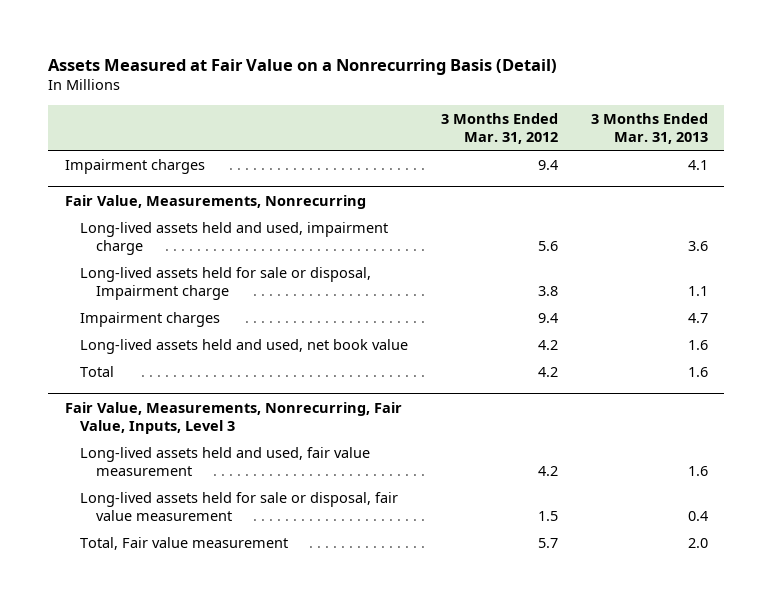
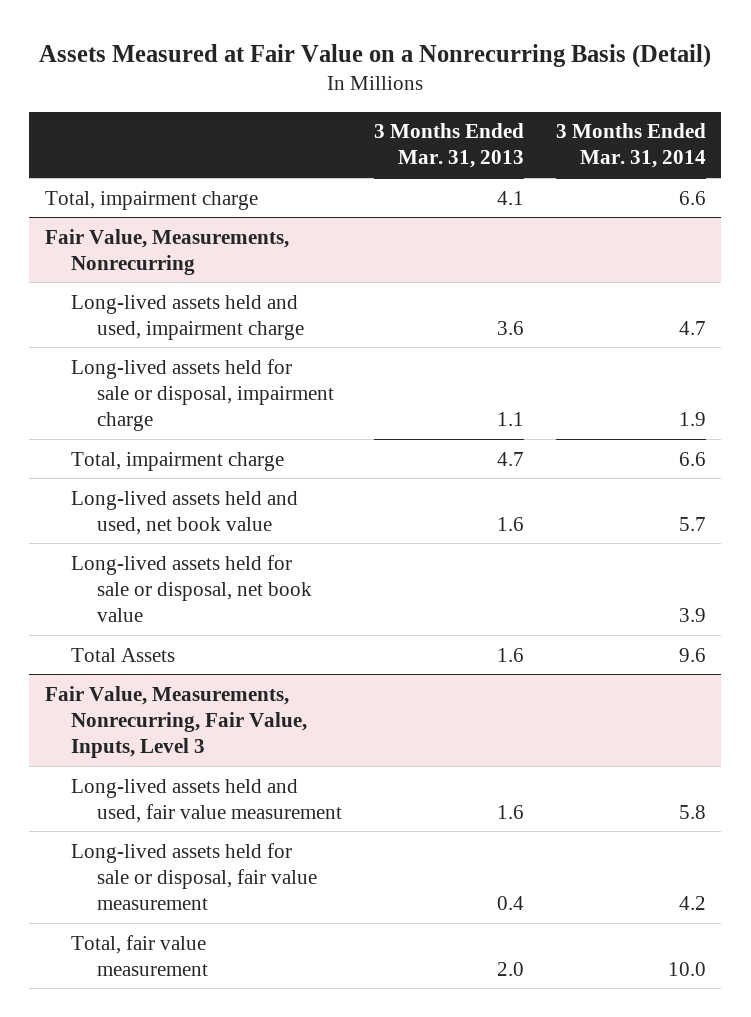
- | 3 Months Ended Mar. 31, 2012 | 3 Months Ended Mar. 31, 2013
+ | 3 Months Ended Mar. 31, 2013 | 3 Months Ended Mar. 31, 2014
- Impairment charges | 9.4 | 4.1
+ Total, impairment charge | 4.1 | 6.6
@ Fair Value, Measurements, Nonrecurring
- Long-lived assets held for sale or disposal, Impairment charge | 3.8 | 1.1
- Impairment charges | 9.4 | 4.7
+ Long-lived assets held for sale or disposal, impairment charge | 1.1 | 1.9
+ Total, impairment charge | 4.7 | 6.6
- Total | 4.2 | 1.6
+ Long-lived assets held for sale or disposal, net book value | | 3.9
+ Total Assets | 1.6 | 9.6
@ Fair Value, Measurements, Nonrecurring, Fair Value, Inputs, Level 3
- Total, Fair value measurement | 5.7 | 2.0
+ Total, fair value measurement | 2.0 | 10.0

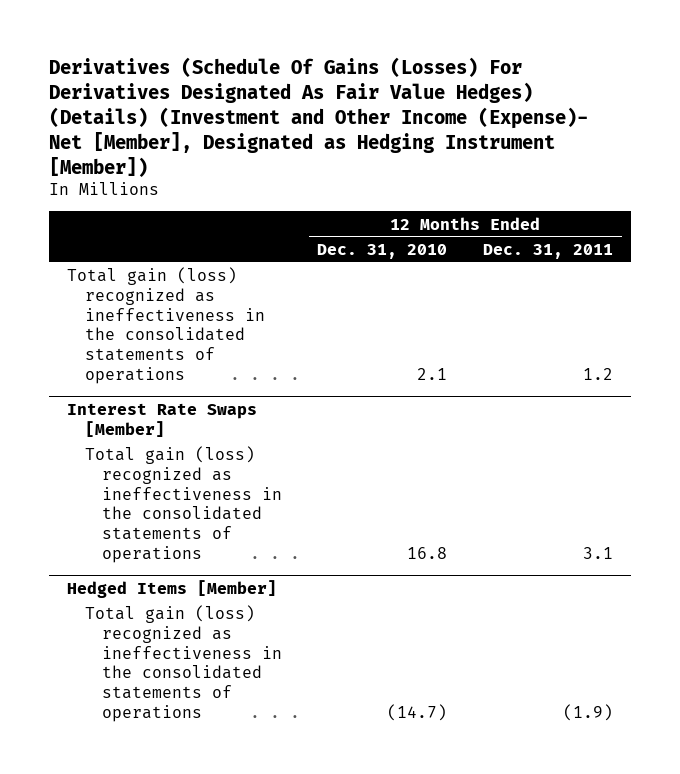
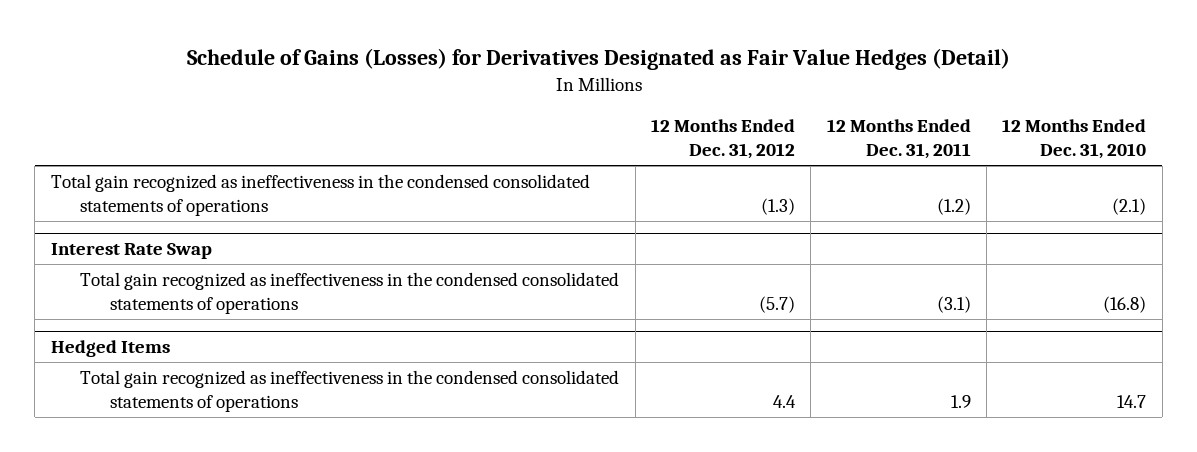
- Derivatives (Schedule Of Gains (Losses) For Derivatives Designated As Fair Value Hedges) (Details) (Investment and Other Income (Expense)- Net [Member], Designated as Hedging Instrument [Member])
+ Schedule of Gains (Losses) for Derivatives Designated as Fair Value Hedges (Detail)
- | 12 Months Ended Dec. 31, 2010 | 12 Months Ended Dec. 31, 2011
+ | 12 Months Ended Dec. 31, 2012 | 12 Months Ended Dec. 31, 2011 | 12 Months Ended Dec. 31, 2010
- Total gain (loss) recognized as ineffectiveness in the consolidated statements of operations | 2.1 | 1.2
- Interest Rate Swaps [Member]
- Total gain (loss) recognized as ineffectiveness in the consolidated statements of operations | 16.8 | 3.1
- Hedged Items [Member]
- Total gain (loss) recognized as ineffectiveness in the consolidated statements of operations | (14.7) | (1.9)
+ Total gain recognized as ineffectiveness in the condensed consolidated statements of operations | (1.3) | (1.2) | (2.1)
+ Interest Rate Swap
+ Total gain recognized as ineffectiveness in the condensed consolidated statements of operations | (5.7) | (3.1) | (16.8)
+ Hedged Items
+ Total gain recognized as ineffectiveness in the condensed consolidated statements of operations | 4.4 | 1.9 | 14.7

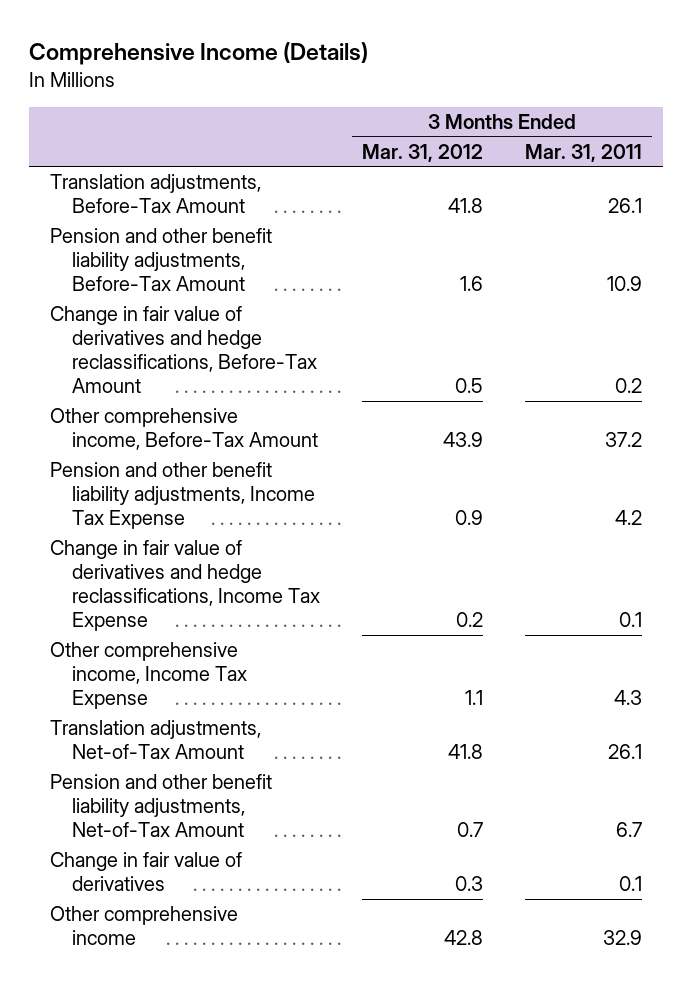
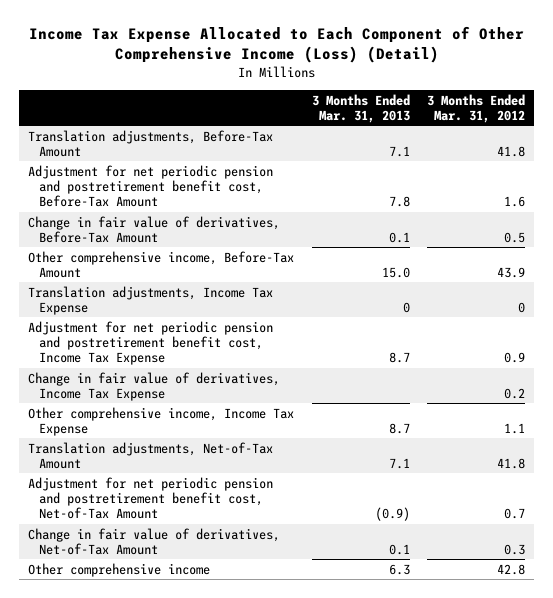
- Comprehensive Income (Details)
+ Income Tax Expense Allocated to Each Component of Other Comprehensive Income (Loss) (Detail)
- | 3 Months Ended Mar. 31, 2012 | 3 Months Ended Mar. 31, 2011
+ | 3 Months Ended Mar. 31, 2013 | 3 Months Ended Mar. 31, 2012
- Pension and other benefit liability adjustments, Before-Tax Amount | 1.6 | 10.9
- Change in fair value of derivatives and hedge reclassifications, Before-Tax Amount | 0.5 | 0.2
+ Adjustment for net periodic pension and postretirement benefit cost, Before-Tax Amount | 7.8 | 1.6
+ Change in fair value of derivatives, Before-Tax Amount | 0.1 | 0.5
- Pension and other benefit liability adjustments, Income Tax Expense | 0.9 | 4.2
- Change in fair value of derivatives and hedge reclassifications, Income Tax Expense | 0.2 | 0.1
+ Translation adjustments, Income Tax Expense | 0 | 0
+ Adjustment for net periodic pension and postretirement benefit cost, Income Tax Expense | 8.7 | 0.9
+ Change in fair value of derivatives, Income Tax Expense | | 0.2
- Pension and other benefit liability adjustments, Net-of-Tax Amount | 0.7 | 6.7
- Change in fair value of derivatives | 0.3 | 0.1
+ Adjustment for net periodic pension and postretirement benefit cost, Net-of-Tax Amount | (0.9) | 0.7
+ Change in fair value of derivatives, Net-of-Tax Amount | 0.1 | 0.3

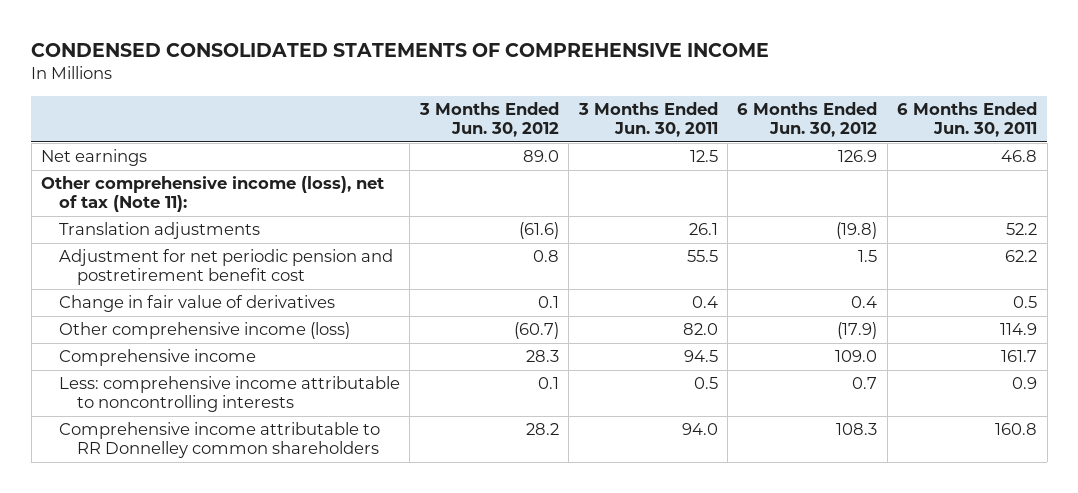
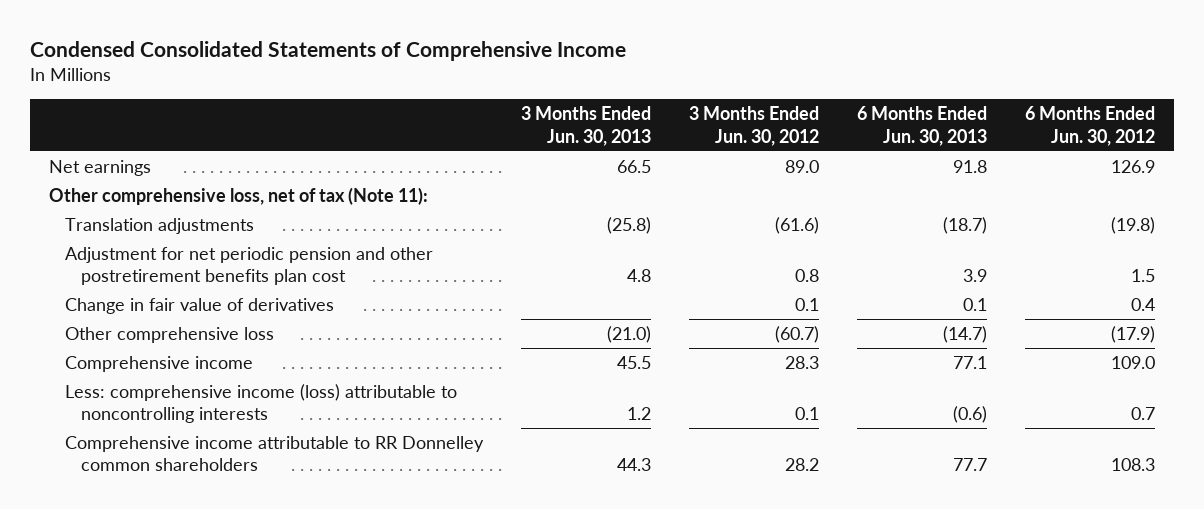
- CONDENSED CONSOLIDATED STATEMENTS OF COMPREHENSIVE INCOME
+ Condensed Consolidated Statements of Comprehensive Income
- | 3 Months Ended Jun. 30, 2012 | 3 Months Ended Jun. 30, 2011 | 6 Months Ended Jun. 30, 2012 | 6 Months Ended Jun. 30, 2011
+ | 3 Months Ended Jun. 30, 2013 | 3 Months Ended Jun. 30, 2012 | 6 Months Ended Jun. 30, 2013 | 6 Months Ended Jun. 30, 2012
- Other comprehensive income (loss), net of tax (Note 11):
+ Other comprehensive loss, net of tax (Note 11):
- Adjustment for net periodic pension and postretirement benefit cost | 0.8 | 55.5 | 1.5 | 62.2
+ Adjustment for net periodic pension and other postretirement benefits plan cost | 4.8 | 0.8 | 3.9 | 1.5
- Other comprehensive income (loss) | (60.7) | 82.0 | (17.9) | 114.9
+ Other comprehensive loss | (21.0) | (60.7) | (14.7) | (17.9)
- Less: comprehensive income attributable to noncontrolling interests | 0.1 | 0.5 | 0.7 | 0.9
+ Less: comprehensive income (loss) attributable to noncontrolling interests | 1.2 | 0.1 | (0.6) | 0.7

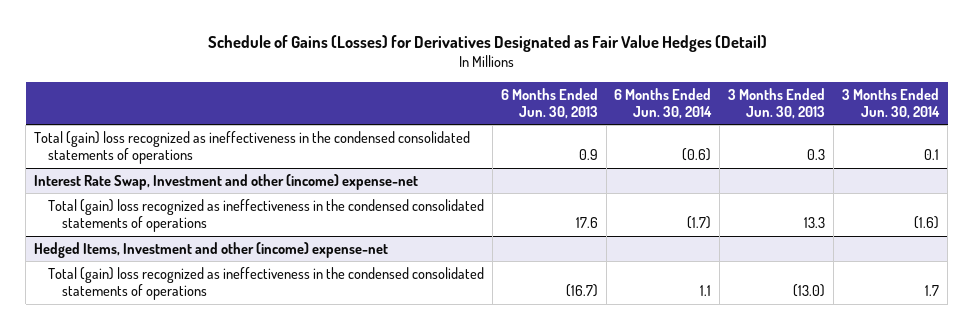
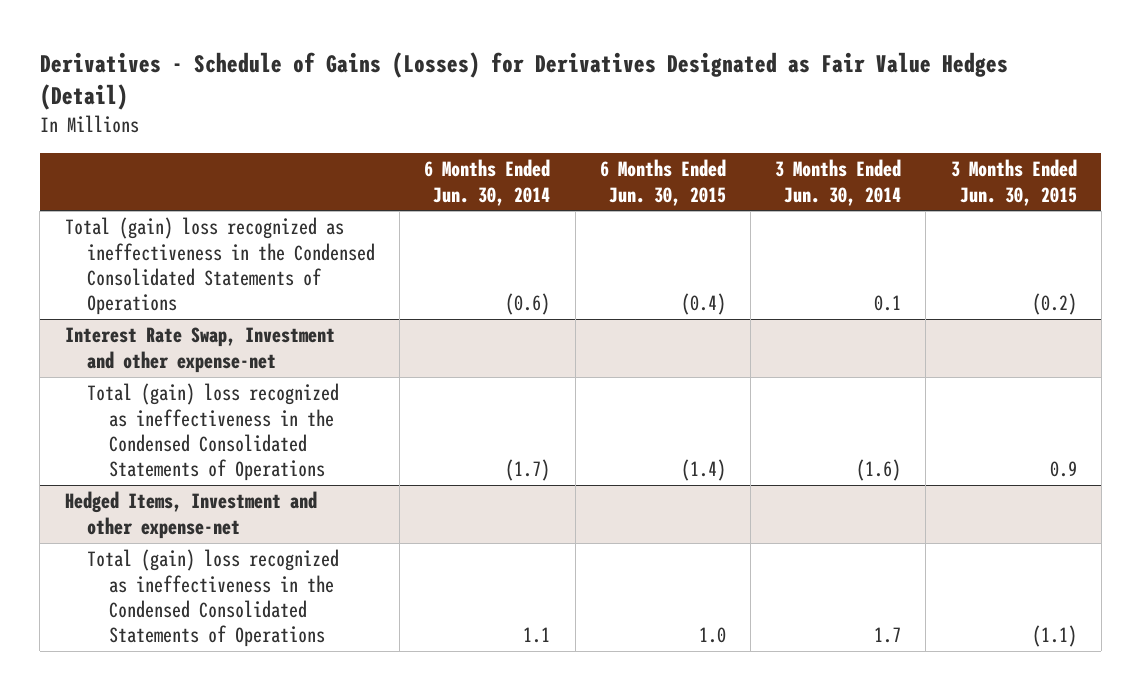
- Schedule of Gains (Losses) for Derivatives Designated as Fair Value Hedges (Detail)
+ Derivatives - Schedule of Gains (Losses) for Derivatives Designated as Fair Value Hedges (Detail)
- | 6 Months Ended Jun. 30, 2013 | 6 Months Ended Jun. 30, 2014 | 3 Months Ended Jun. 30, 2013 | 3 Months Ended Jun. 30, 2014
+ | 6 Months Ended Jun. 30, 2014 | 6 Months Ended Jun. 30, 2015 | 3 Months Ended Jun. 30, 2014 | 3 Months Ended Jun. 30, 2015
- Total (gain) loss recognized as ineffectiveness in the condensed consolidated statements of operations | 0.9 | (0.6) | 0.3 | 0.1
- Interest Rate Swap, Investment and other (income) expense-net
- Total (gain) loss recognized as ineffectiveness in the condensed consolidated statements of operations | 17.6 | (1.7) | 13.3 | (1.6)
- Hedged Items, Investment and other (income) expense-net
- Total (gain) loss recognized as ineffectiveness in the condensed consolidated statements of operations | (16.7) | 1.1 | (13.0) | 1.7
+ Total (gain) loss recognized as ineffectiveness in the Condensed Consolidated Statements of Operations | (0.6) | (0.4) | 0.1 | (0.2)
+ Interest Rate Swap, Investment and other expense-net
+ Total (gain) loss recognized as ineffectiveness in the Condensed Consolidated Statements of Operations | (1.7) | (1.4) | (1.6) | 0.9
+ Hedged Items, Investment and other expense-net
+ Total (gain) loss recognized as ineffectiveness in the Condensed Consolidated Statements of Operations | 1.1 | 1.0 | 1.7 | (1.1)

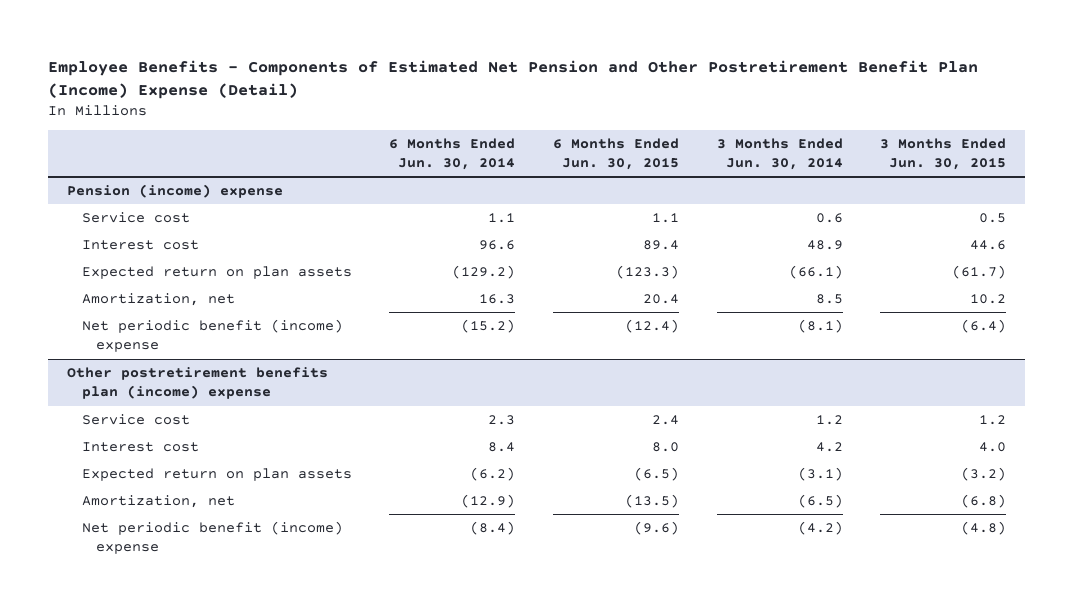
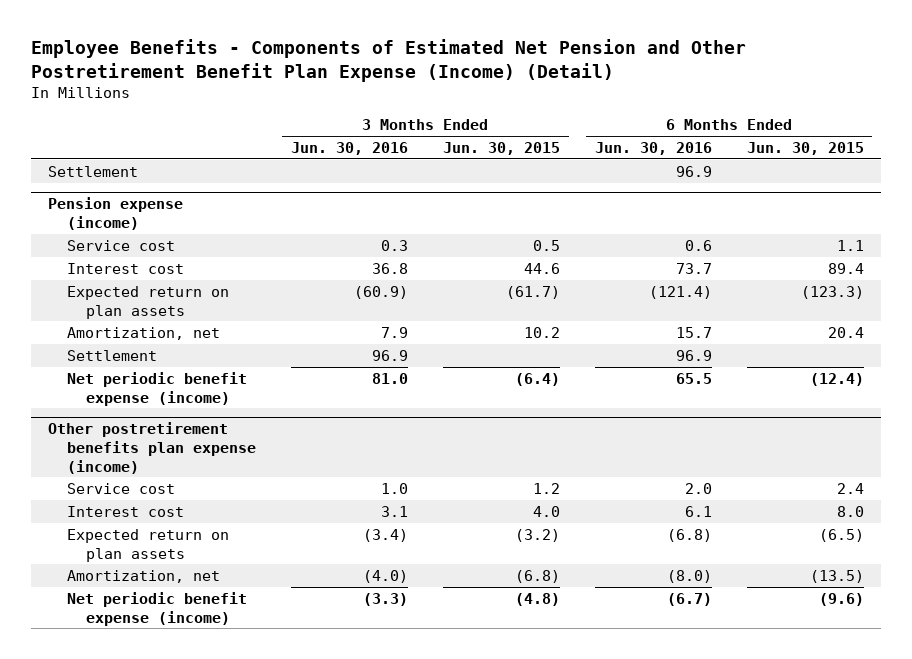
- Employee Benefits - Components of Estimated Net Pension and Other Postretirement Benefit Plan (Income) Expense (Detail)
+ Employee Benefits - Components of Estimated Net Pension and Other Postretirement Benefit Plan Expense (Income) (Detail)
- | 6 Months Ended Jun. 30, 2014 | 6 Months Ended Jun. 30, 2015 | 3 Months Ended Jun. 30, 2014 | 3 Months Ended Jun. 30, 2015
+ | 3 Months Ended Jun. 30, 2016 | 3 Months Ended Jun. 30, 2015 | 6 Months Ended Jun. 30, 2016 | 6 Months Ended Jun. 30, 2015
- Pension (income) expense
+ Settlement | | | 96.9 |
+ Pension expense (income)
- Net periodic benefit (income) expense | (15.2) | (12.4) | (8.1) | (6.4)
- Other postretirement benefits plan (income) expense
+ Settlement | 96.9 | | 96.9 |
+ Net periodic benefit expense (income) | 81.0 | (6.4) | 65.5 | (12.4)
+ Other postretirement benefits plan expense (income)
- Net periodic benefit (income) expense | (8.4) | (9.6) | (4.2) | (4.8)
+ Net periodic benefit expense (income) | (3.3) | (4.8) | (6.7) | (9.6)

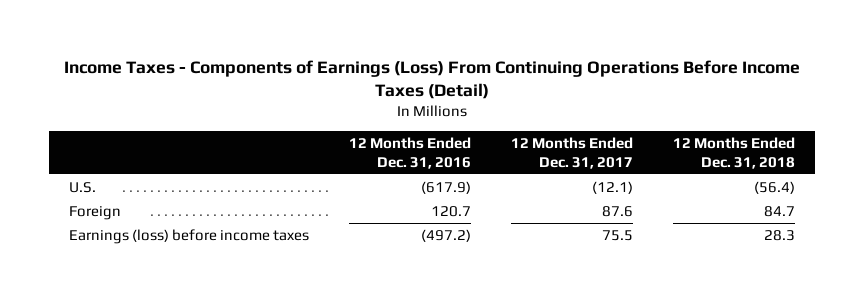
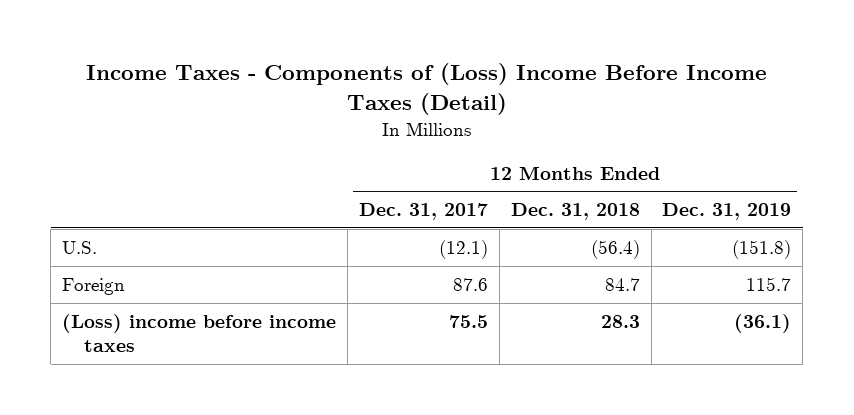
- Income Taxes - Components of Earnings (Loss) From Continuing Operations Before Income Taxes (Detail)
+ Income Taxes - Components of (Loss) Income Before Income Taxes (Detail)
- | 12 Months Ended Dec. 31, 2016 | 12 Months Ended Dec. 31, 2017 | 12 Months Ended Dec. 31, 2018
+ | 12 Months Ended Dec. 31, 2017 | 12 Months Ended Dec. 31, 2018 | 12 Months Ended Dec. 31, 2019
- Earnings (loss) before income taxes | (497.2) | 75.5 | 28.3
+ (Loss) income before income taxes | 75.5 | 28.3 | (36.1)

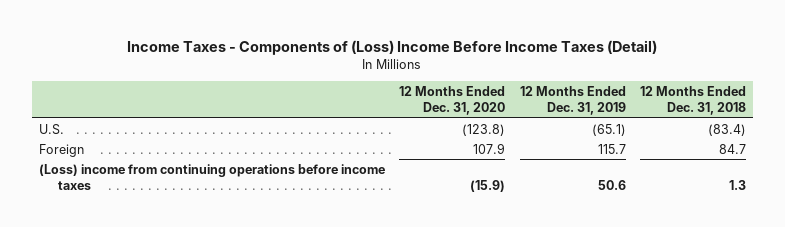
- | 12 Months Ended Dec. 31, 2017 | 12 Months Ended Dec. 31, 2018 | 12 Months Ended Dec. 31, 2019
+ | 12 Months Ended Dec. 31, 2020 | 12 Months Ended Dec. 31, 2019 | 12 Months Ended Dec. 31, 2018
- U.S. | (12.1) | (56.4) | (151.8)
+ U.S. | (123.8) | (65.1) | (83.4)
- (Loss) income before income taxes | 75.5 | 28.3 | (36.1)
+ (Loss) income from continuing operations before income taxes | (15.9) | 50.6 | 1.3

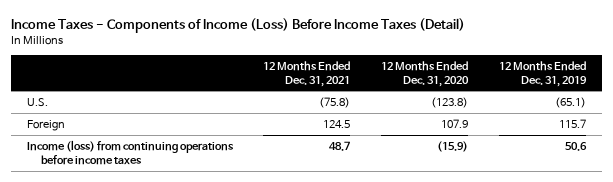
- Income Taxes - Components of (Loss) Income Before Income Taxes (Detail)
+ Income Taxes - Components of Income (Loss) Before Income Taxes (Detail)
- | 12 Months Ended Dec. 31, 2020 | 12 Months Ended Dec. 31, 2019 | 12 Months Ended Dec. 31, 2018
+ | 12 Months Ended Dec. 31, 2021 | 12 Months Ended Dec. 31, 2020 | 12 Months Ended Dec. 31, 2019
- (Loss) income from continuing operations before income taxes | (15.9) | 50.6 | 1.3
+ Income (loss) from continuing operations before income taxes | 48.7 | (15.9) | 50.6

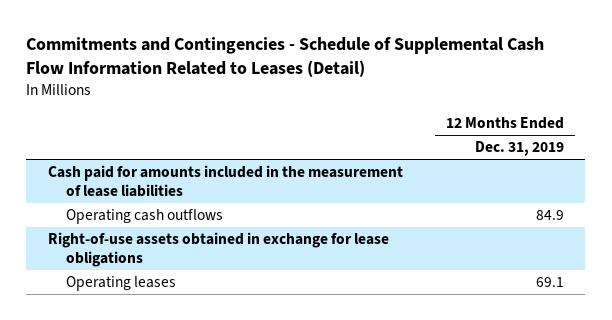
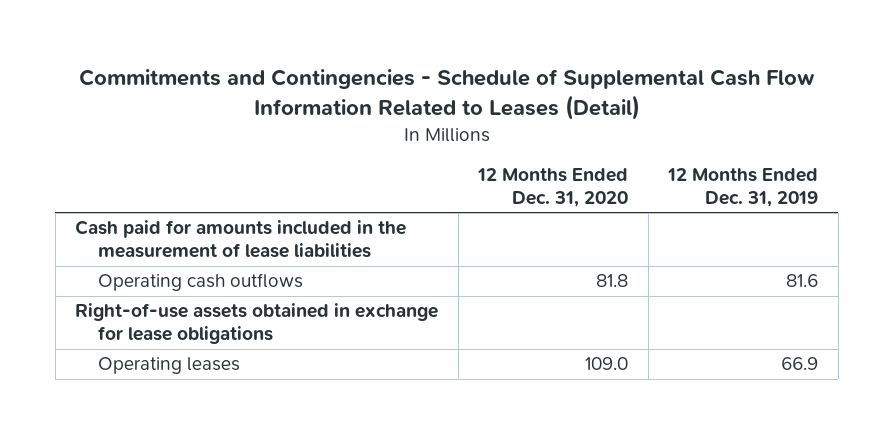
- | 12 Months Ended Dec. 31, 2019
+ | 12 Months Ended Dec. 31, 2020 | 12 Months Ended Dec. 31, 2019
- Operating cash outflows | 84.9
+ Operating cash outflows | 81.8 | 81.6
- Operating leases | 69.1
+ Operating leases | 109.0 | 66.9

